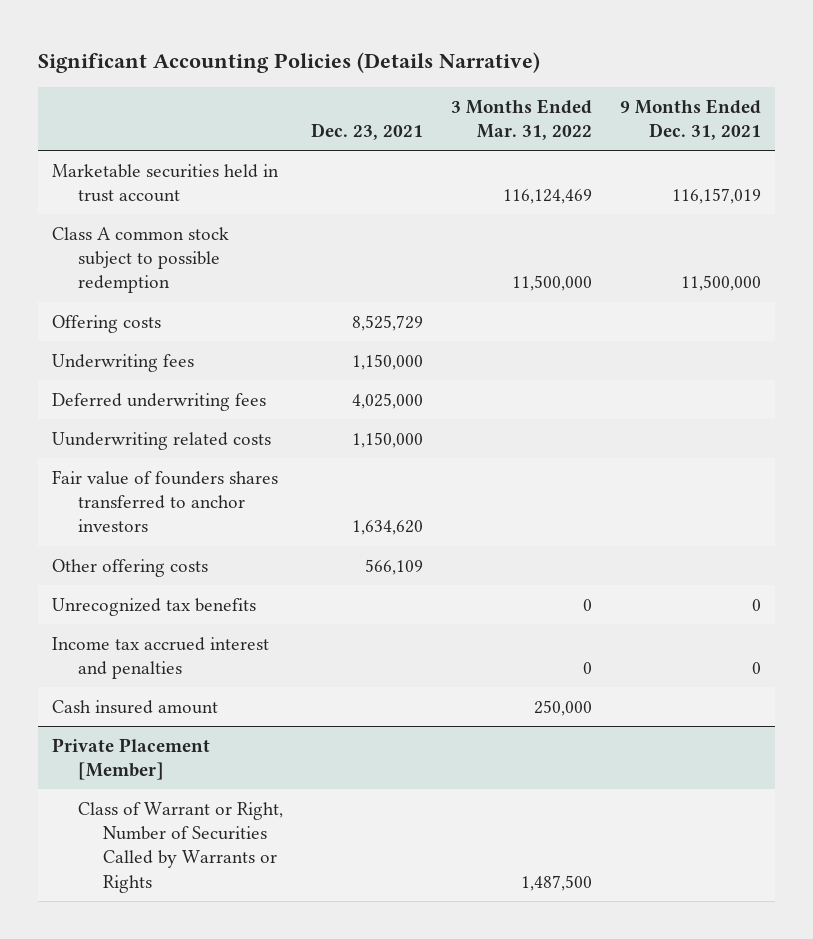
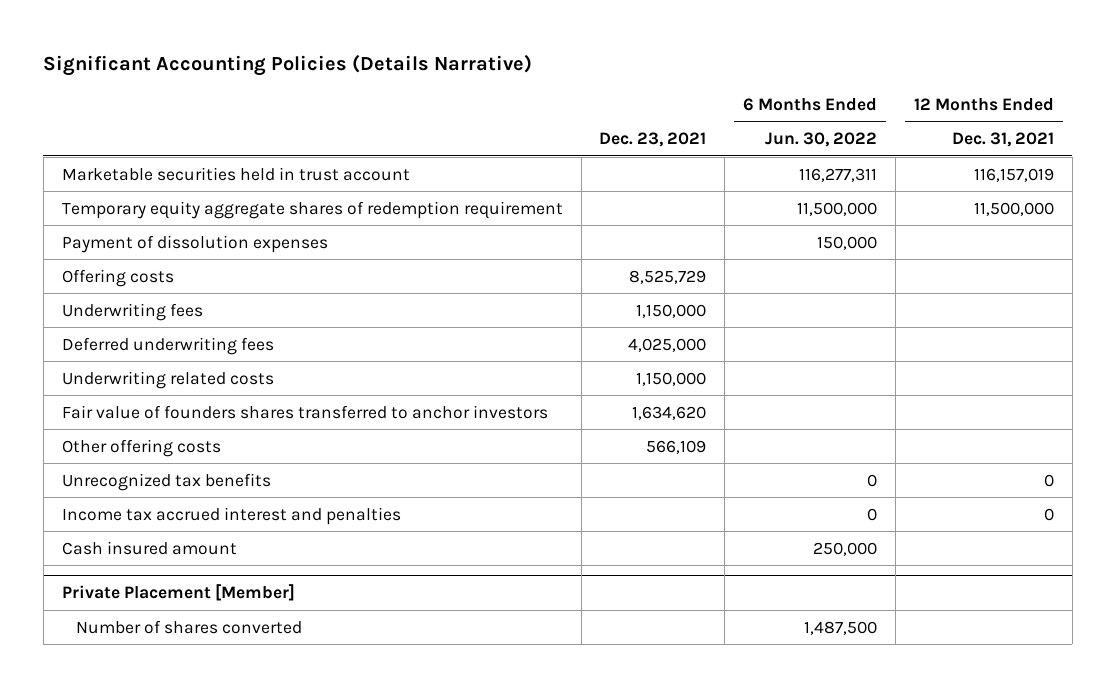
- | Dec. 23, 2021 | 3 Months Ended Mar. 31, 2022 | 9 Months Ended Dec. 31, 2021
+ | Dec. 23, 2021 | 6 Months Ended Jun. 30, 2022 | 12 Months Ended Dec. 31, 2021
- Class A common stock subject to possible redemption | | 11,500,000 | 11,500,000
+ Temporary equity aggregate shares of redemption requirement | | 11,500,000 | 11,500,000
+ Payment of dissolution expenses | | 150,000 |
- Uunderwriting related costs | 1,150,000 | |
+ Underwriting related costs | 1,150,000 | |
@ Private Placement [Member]
- Class of Warrant or Right, Number of Securities Called by Warrants or Rights | | 1,487,500 |
+ Number of shares converted | | 1,487,500 |

